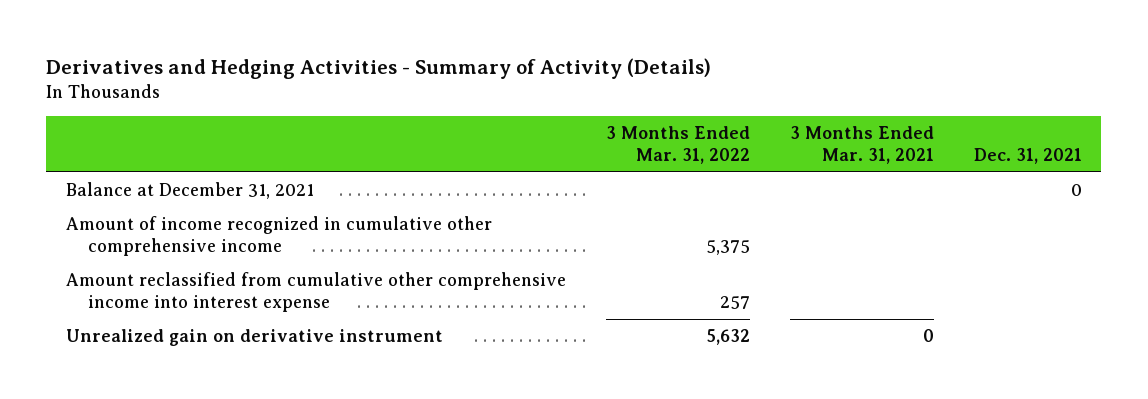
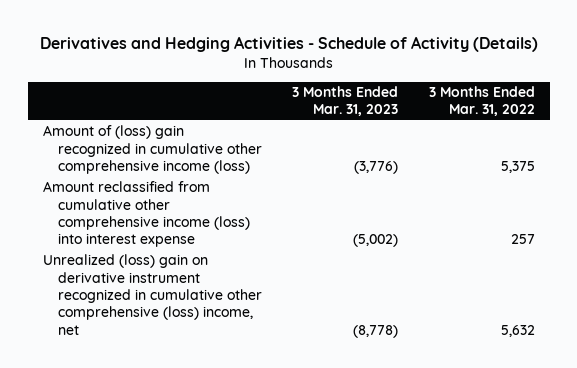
- Derivatives and Hedging Activities - Summary of Activity (Details)
+ Derivatives and Hedging Activities - Schedule of Activity (Details)
- | 3 Months Ended Mar. 31, 2022 | 3 Months Ended Mar. 31, 2021 | Dec. 31, 2021
+ | 3 Months Ended Mar. 31, 2023 | 3 Months Ended Mar. 31, 2022
- Balance at December 31, 2021 | | | 0
- Amount of income recognized in cumulative other comprehensive income | 5,375 | |
- Amount reclassified from cumulative other comprehensive income into interest expense | 257 | |
- Unrealized gain on derivative instrument | 5,632 | 0 |
+ Amount of (loss) gain recognized in cumulative other comprehensive income (loss) | (3,776) | 5,375
+ Amount reclassified from cumulative other comprehensive income (loss) into interest expense | (5,002) | 257
+ Unrealized (loss) gain on derivative instrument recognized in cumulative other comprehensive (loss) income, net | (8,778) | 5,632

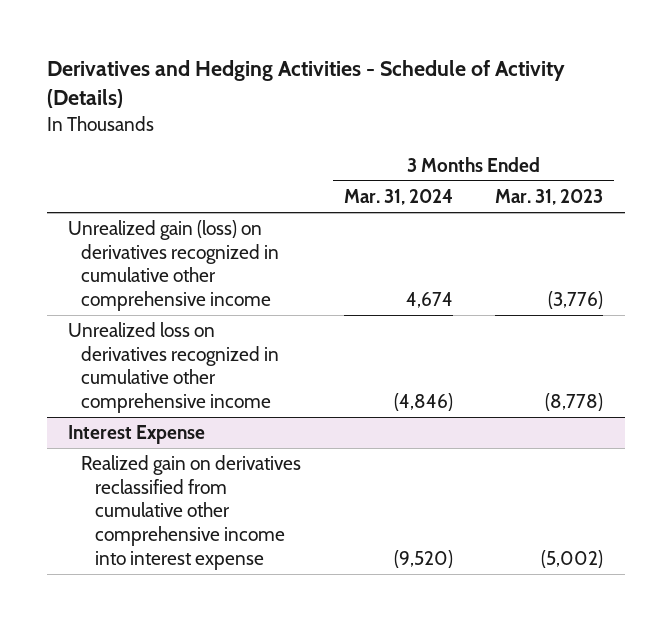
- | 3 Months Ended Mar. 31, 2023 | 3 Months Ended Mar. 31, 2022
+ | 3 Months Ended Mar. 31, 2024 | 3 Months Ended Mar. 31, 2023
- Amount of (loss) gain recognized in cumulative other comprehensive income (loss) | (3,776) | 5,375
- Amount reclassified from cumulative other comprehensive income (loss) into interest expense | (5,002) | 257
- Unrealized (loss) gain on derivative instrument recognized in cumulative other comprehensive (loss) income, net | (8,778) | 5,632
+ Unrealized gain (loss) on derivatives recognized in cumulative other comprehensive income | 4,674 | (3,776)
+ Unrealized loss on derivatives recognized in cumulative other comprehensive income | (4,846) | (8,778)
+ Interest Expense
+ Realized gain on derivatives reclassified from cumulative other comprehensive income into interest expense | (9,520) | (5,002)

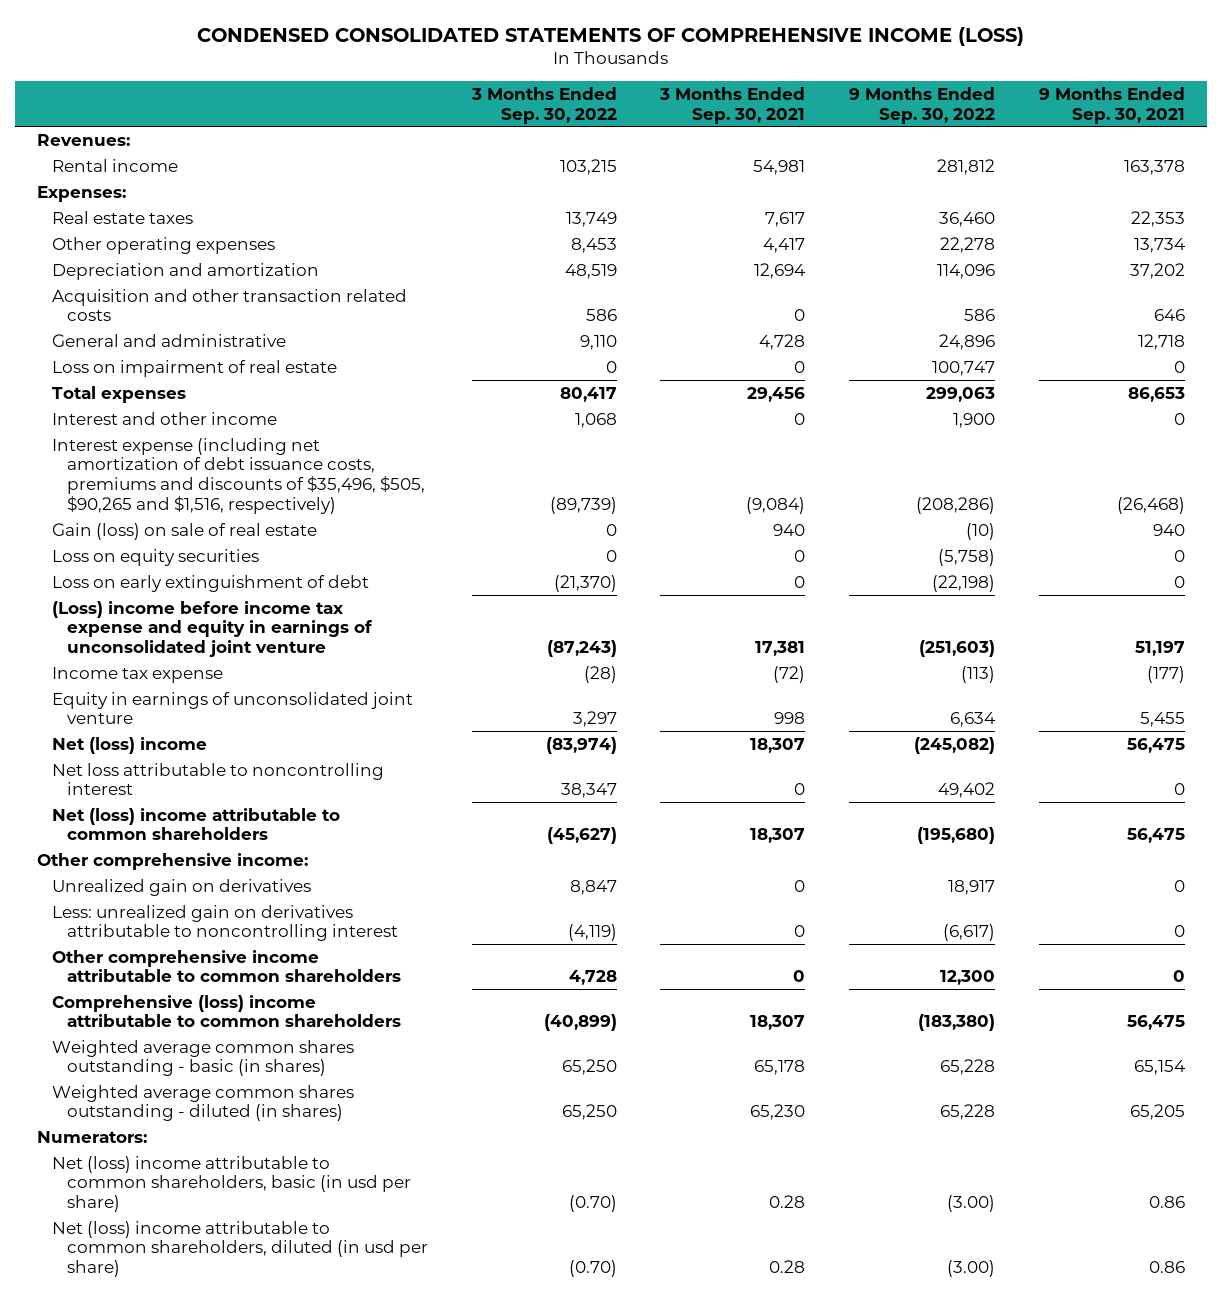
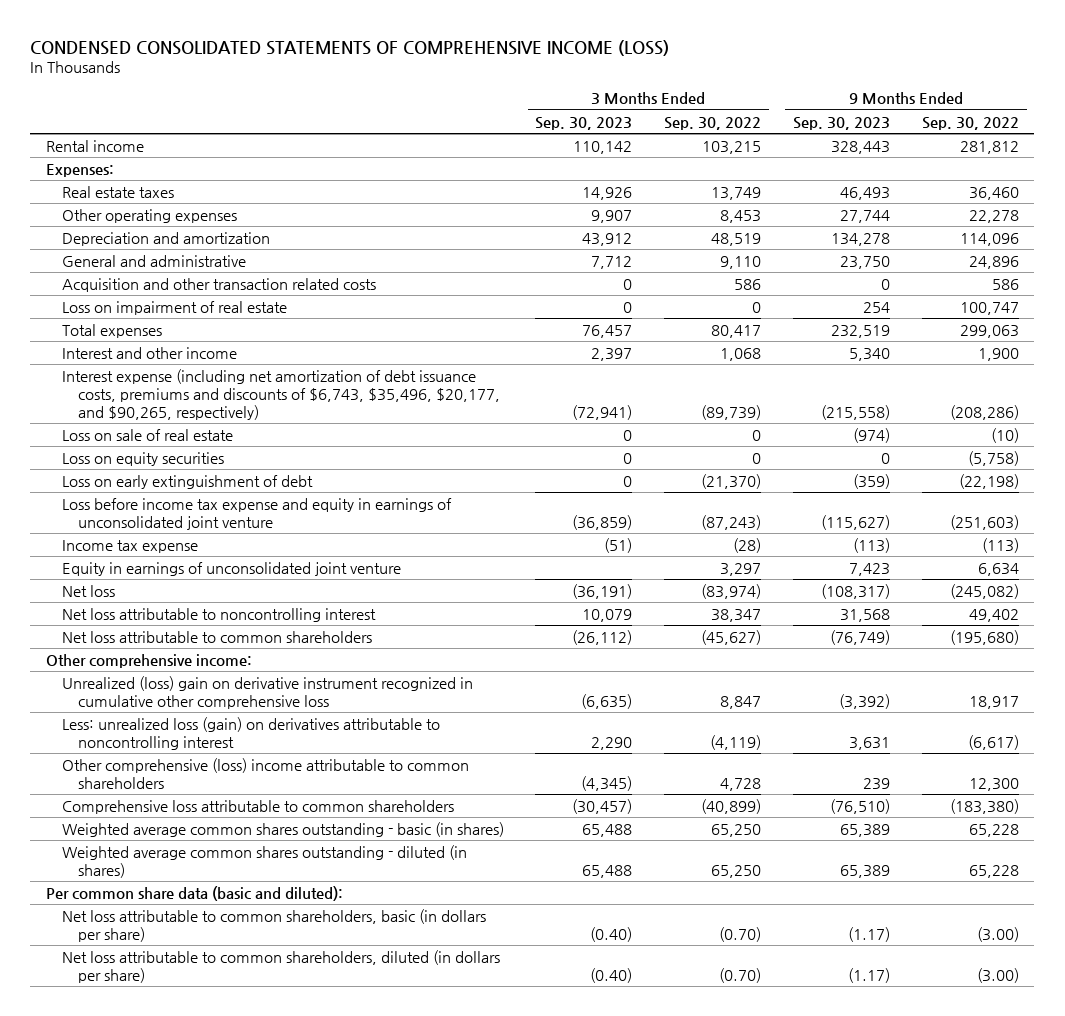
- | 3 Months Ended Sep. 30, 2022 | 3 Months Ended Sep. 30, 2021 | 9 Months Ended Sep. 30, 2022 | 9 Months Ended Sep. 30, 2021
+ | 3 Months Ended Sep. 30, 2023 | 3 Months Ended Sep. 30, 2022 | 9 Months Ended Sep. 30, 2023 | 9 Months Ended Sep. 30, 2022
- Revenues:
moved down: Acquisition and other transaction related costs | 0 | 586 | 0 | 586
- Interest expense (including net amortization of debt issuance costs, premiums and discounts of $35,496, $505, $90,265 and $1,516, respectively) | (89,739) | (9,084) | (208,286) | (26,468)
- Gain (loss) on sale of real estate | 0 | 940 | (10) | 940
+ Interest expense (including net amortization of debt issuance costs, premiums and discounts of $6,743, $35,496, $20,177, and $90,265, respectively) | (72,941) | (89,739) | (215,558) | (208,286)
+ Loss on sale of real estate | 0 | 0 | (974) | (10)
- (Loss) income before income tax expense and equity in earnings of unconsolidated joint venture | (87,243) | 17,381 | (251,603) | 51,197
+ Loss before income tax expense and equity in earnings of unconsolidated joint venture | (36,859) | (87,243) | (115,627) | (251,603)
- Net (loss) income | (83,974) | 18,307 | (245,082) | 56,475
+ Net loss | (36,191) | (83,974) | (108,317) | (245,082)
- Net (loss) income attributable to common shareholders | (45,627) | 18,307 | (195,680) | 56,475
+ Net loss attributable to common shareholders | (26,112) | (45,627) | (76,749) | (195,680)
- Unrealized gain on derivatives | 8,847 | 0 | 18,917 | 0
- Less: unrealized gain on derivatives attributable to noncontrolling interest | (4,119) | 0 | (6,617) | 0
- Other comprehensive income attributable to common shareholders | 4,728 | 0 | 12,300 | 0
- Comprehensive (loss) income attributable to common shareholders | (40,899) | 18,307 | (183,380) | 56,475
+ Unrealized (loss) gain on derivative instrument recognized in cumulative other comprehensive loss | (6,635) | 8,847 | (3,392) | 18,917
+ Less: unrealized loss (gain) on derivatives attributable to noncontrolling interest | 2,290 | (4,119) | 3,631 | (6,617)
+ Other comprehensive (loss) income attributable to common shareholders | (4,345) | 4,728 | 239 | 12,300
+ Comprehensive loss attributable to common shareholders | (30,457) | (40,899) | (76,510) | (183,380)
- Numerators:
- Net (loss) income attributable to common shareholders, basic (in usd per share) | (0.70) | 0.28 | (3.00) | 0.86
- Net (loss) income attributable to common shareholders, diluted (in usd per share) | (0.70) | 0.28 | (3.00) | 0.86
+ Per common share data (basic and diluted):
+ Net loss attributable to common shareholders, basic (in dollars per share) | (0.40) | (0.70) | (1.17) | (3.00)
+ Net loss attributable to common shareholders, diluted (in dollars per share) | (0.40) | (0.70) | (1.17) | (3.00)

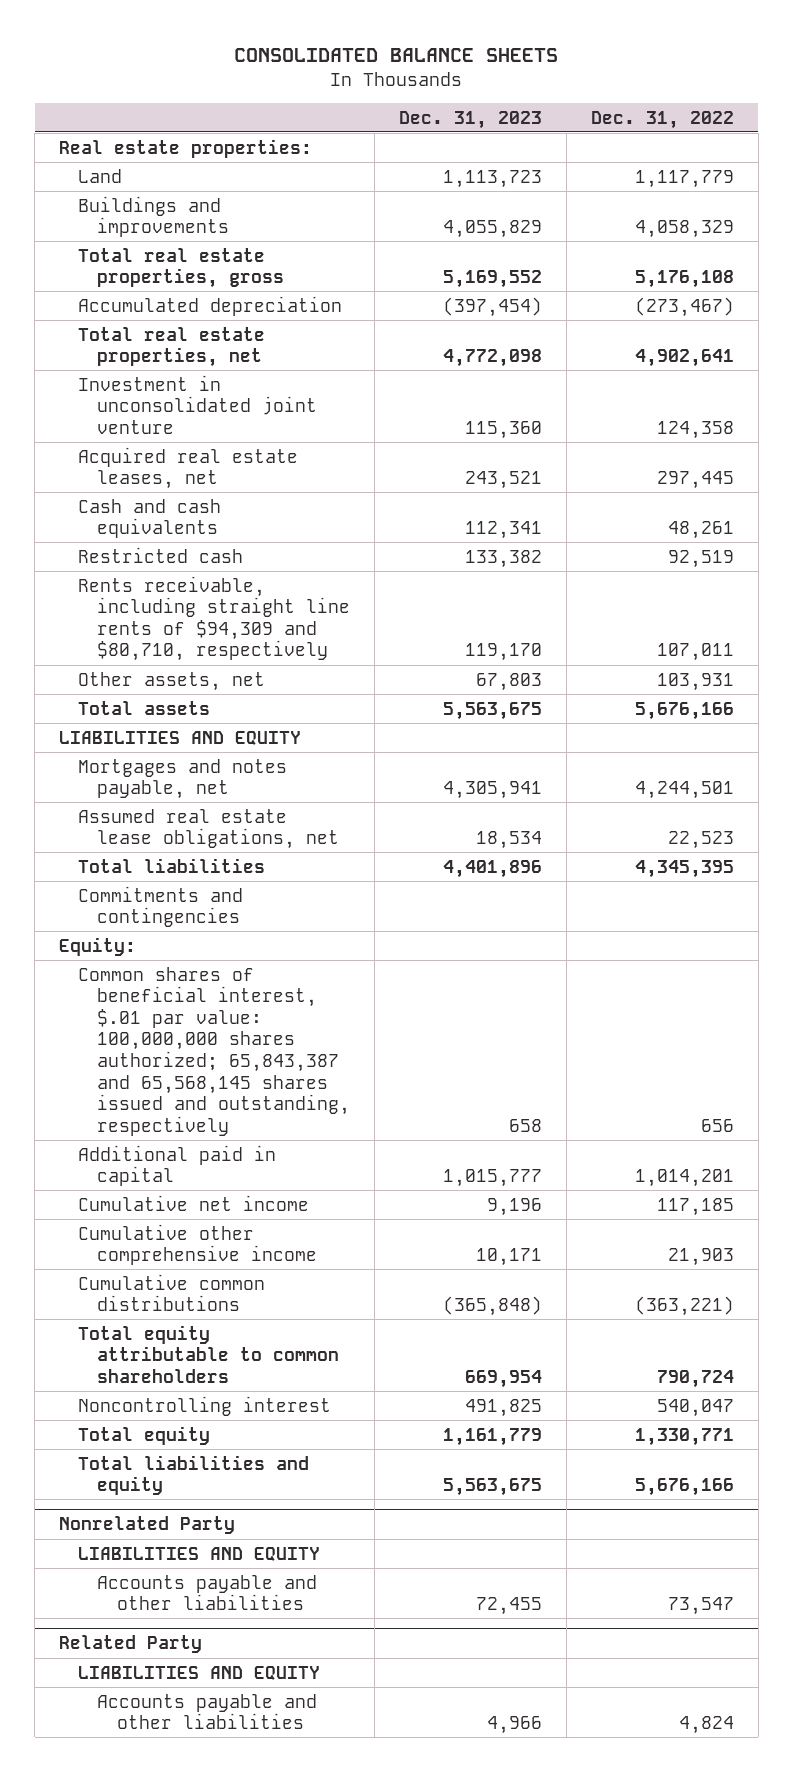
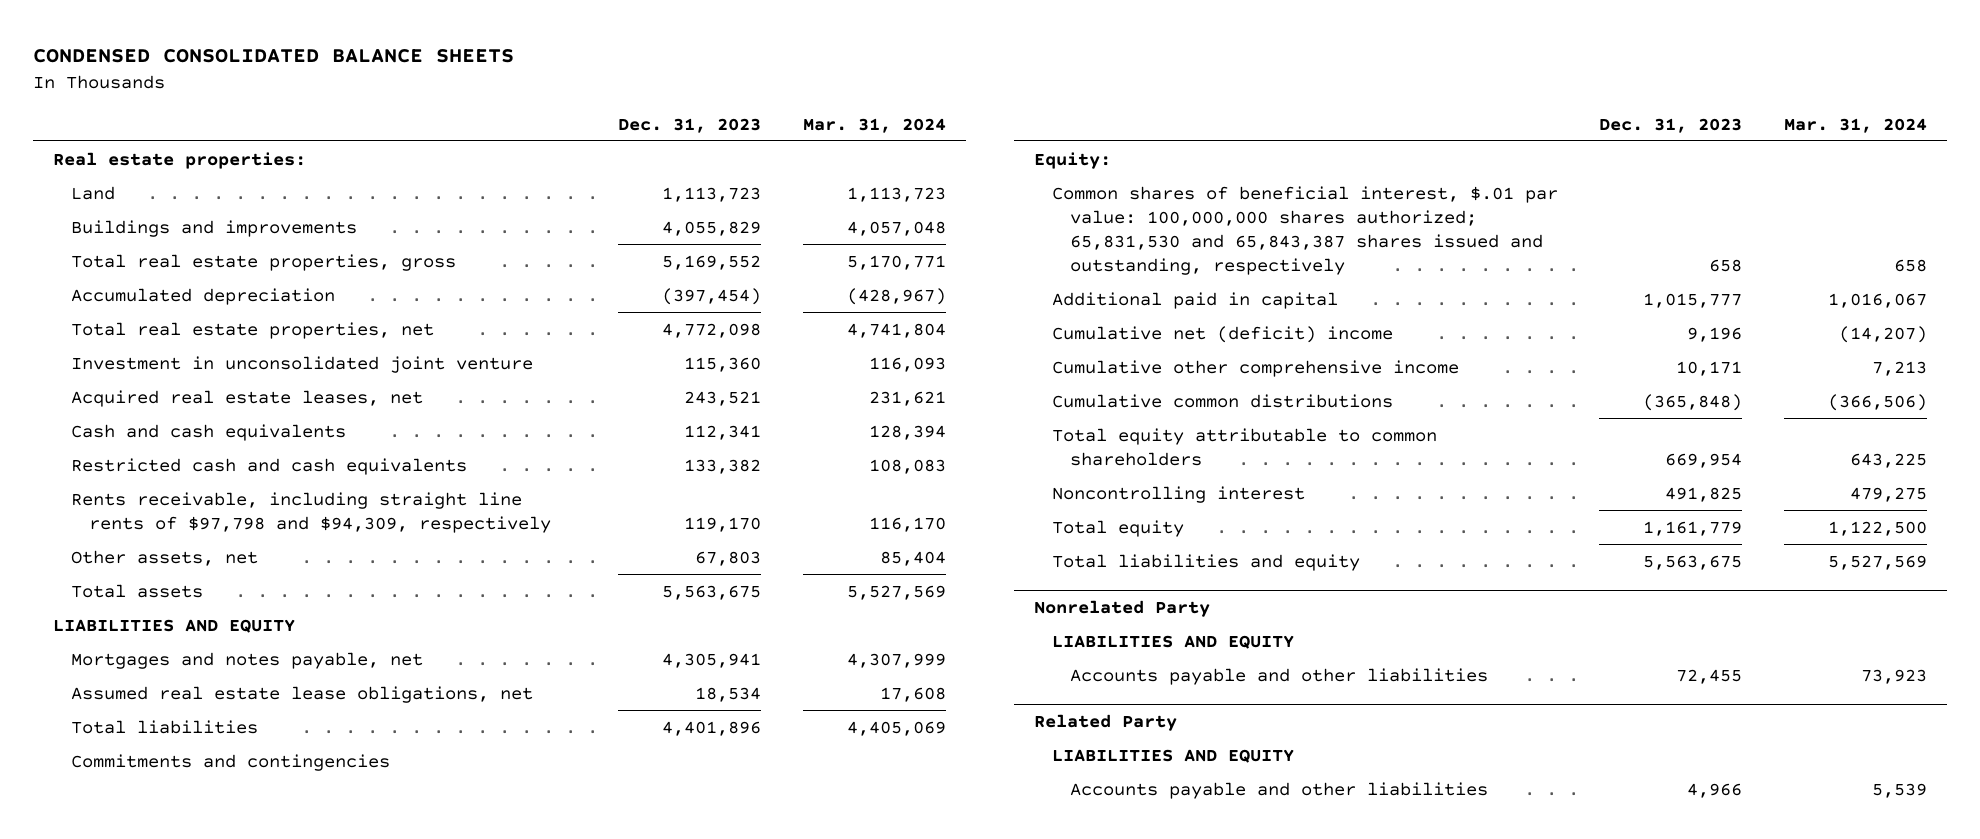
- CONSOLIDATED BALANCE SHEETS
+ CONDENSED CONSOLIDATED BALANCE SHEETS
- | Dec. 31, 2023 | Dec. 31, 2022
+ | Dec. 31, 2023 | Mar. 31, 2024
- Restricted cash | 133,382 | 92,519
- Rents receivable, including straight line rents of $94,309 and $80,710, respectively | 119,170 | 107,011
+ Restricted cash and cash equivalents | 133,382 | 108,083
+ Rents receivable, including straight line rents of $97,798 and $94,309, respectively | 119,170 | 116,170
- Common shares of beneficial interest, $.01 par value: 100,000,000 shares authorized; 65,843,387 and 65,568,145 shares issued and outstanding, respectively | 658 | 656
+ Common shares of beneficial interest, $.01 par value: 100,000,000 shares authorized; 65,831,530 and 65,843,387 shares issued and outstanding, respectively | 658 | 658
- Cumulative net income | 9,196 | 117,185
+ Cumulative net (deficit) income | 9,196 | (14,207)

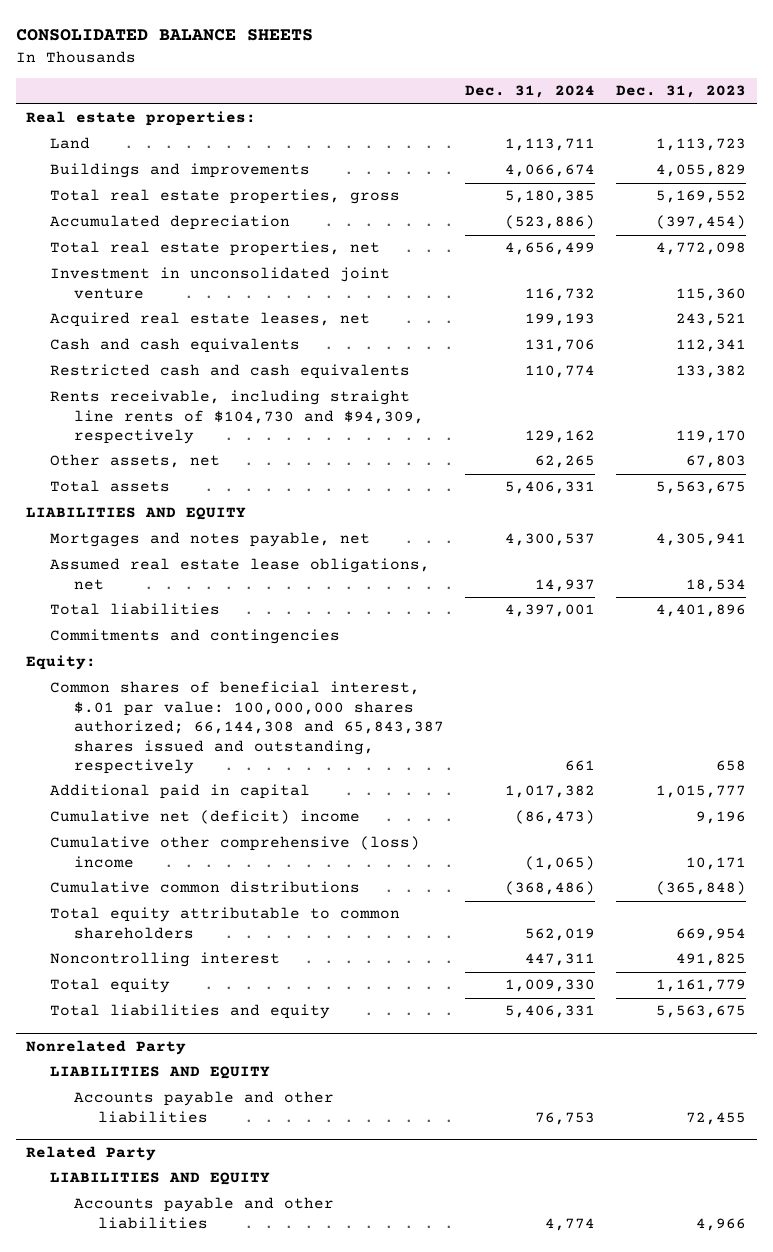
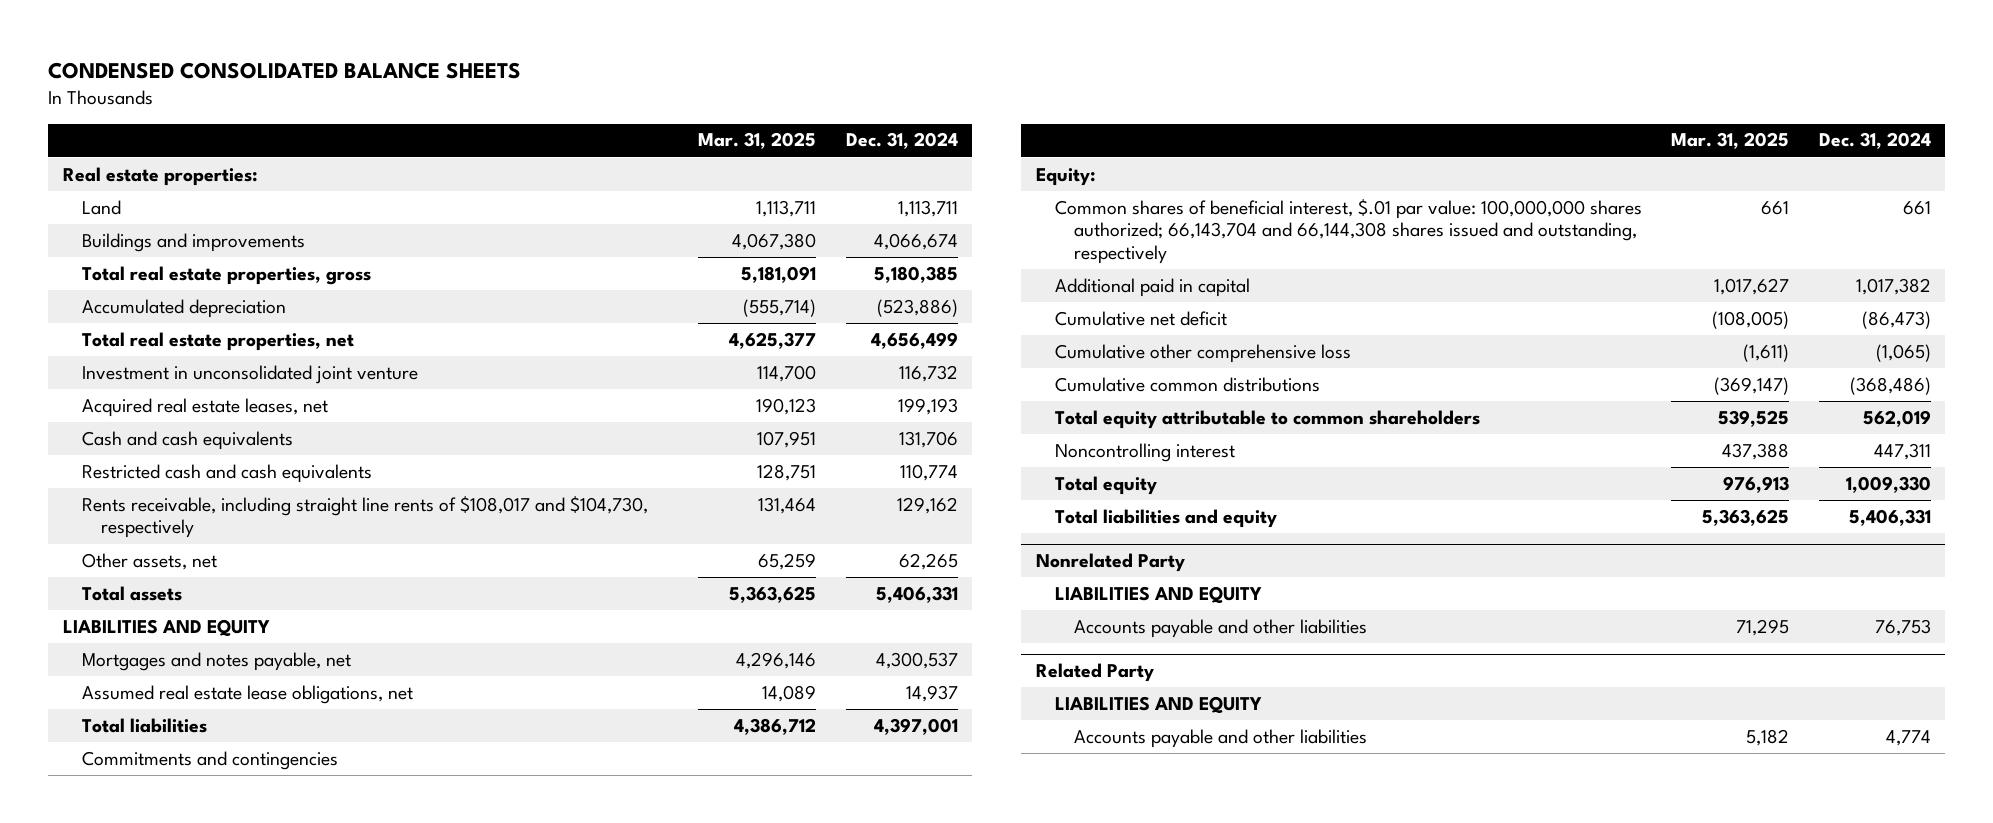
- CONSOLIDATED BALANCE SHEETS
+ CONDENSED CONSOLIDATED BALANCE SHEETS
- | Dec. 31, 2024 | Dec. 31, 2023
+ | Mar. 31, 2025 | Dec. 31, 2024
- Rents receivable, including straight line rents of $104,730 and $94,309, respectively | 129,162 | 119,170
+ Rents receivable, including straight line rents of $108,017 and $104,730, respectively | 131,464 | 129,162
- Common shares of beneficial interest, $.01 par value: 100,000,000 shares authorized; 66,144,308 and 65,843,387 shares issued and outstanding, respectively | 661 | 658
+ Common shares of beneficial interest, $.01 par value: 100,000,000 shares authorized; 66,143,704 and 66,144,308 shares issued and outstanding, respectively | 661 | 661
- Cumulative net (deficit) income | (86,473) | 9,196
- Cumulative other comprehensive (loss) income | (1,065) | 10,171
+ Cumulative net deficit | (108,005) | (86,473)
+ Cumulative other comprehensive loss | (1,611) | (1,065)

